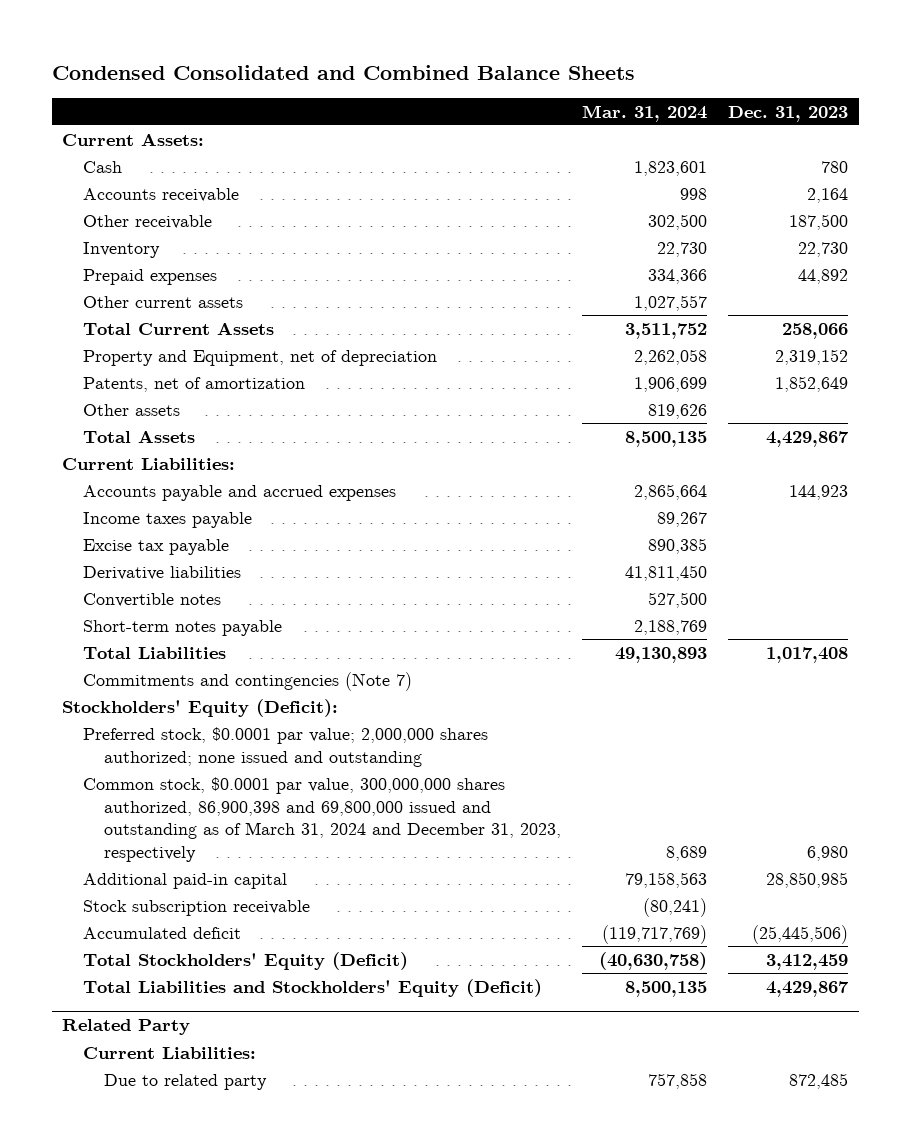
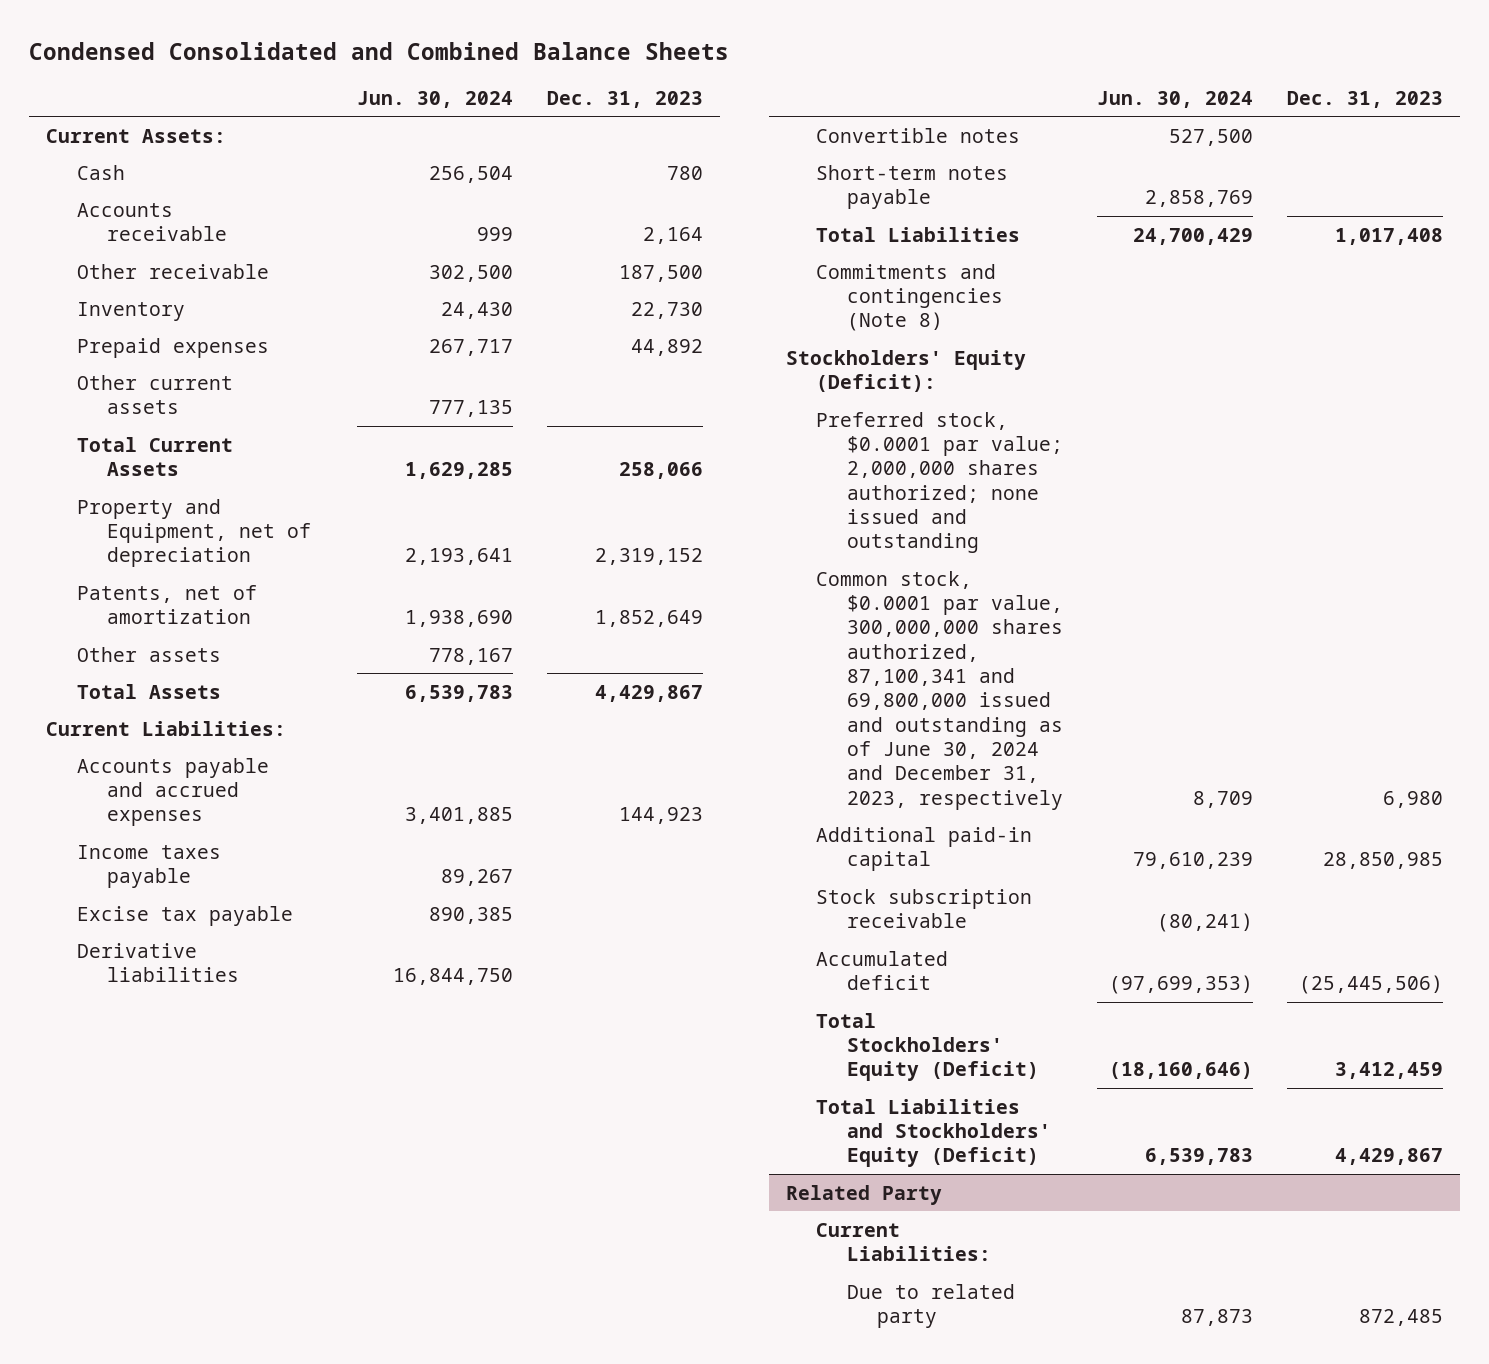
- | Mar. 31, 2024 | Dec. 31, 2023
+ | Jun. 30, 2024 | Dec. 31, 2023
- Commitments and contingencies (Note 7)
+ Commitments and contingencies (Note 8)
- Common stock, $0.0001 par value, 300,000,000 shares authorized, 86,900,398 and 69,800,000 issued and outstanding as of March 31, 2024 and December 31, 2023, respectively | 8,689 | 6,980
+ Common stock, $0.0001 par value, 300,000,000 shares authorized, 87,100,341 and 69,800,000 issued and outstanding as of June 30, 2024 and December 31, 2023, respectively | 8,709 | 6,980

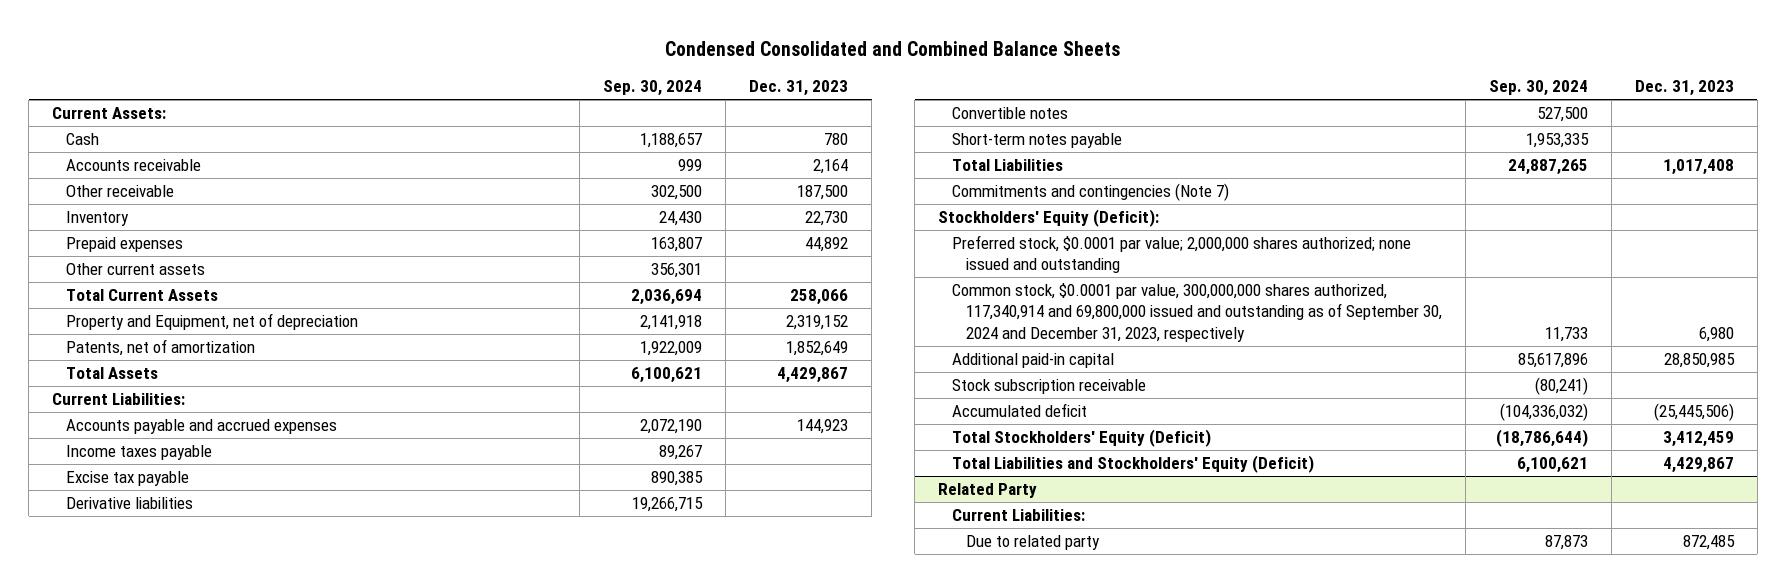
- | Jun. 30, 2024 | Dec. 31, 2023
+ | Sep. 30, 2024 | Dec. 31, 2023
- Other assets | 778,167 |
- Commitments and contingencies (Note 8)
+ Commitments and contingencies (Note 7)
- Common stock, $0.0001 par value, 300,000,000 shares authorized, 87,100,341 and 69,800,000 issued and outstanding as of June 30, 2024 and December 31, 2023, respectively | 8,709 | 6,980
+ Common stock, $0.0001 par value, 300,000,000 shares authorized, 117,340,914 and 69,800,000 issued and outstanding as of September 30, 2024 and December 31, 2023, respectively | 11,733 | 6,980

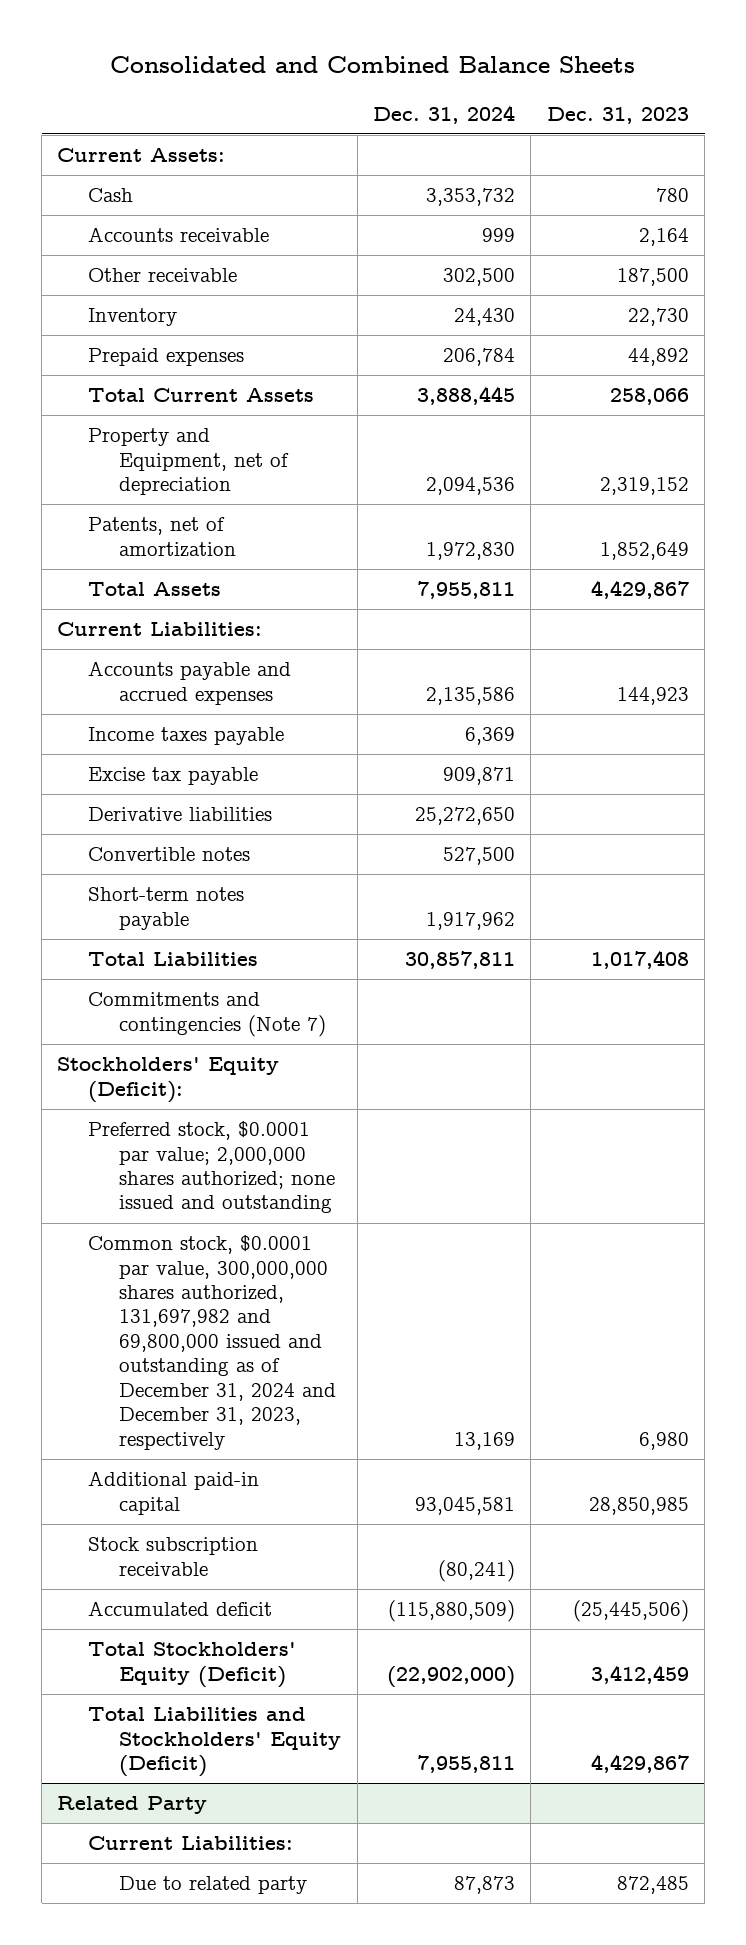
- Condensed Consolidated and Combined Balance Sheets
+ Consolidated and Combined Balance Sheets
- | Sep. 30, 2024 | Dec. 31, 2023
+ | Dec. 31, 2024 | Dec. 31, 2023
- Other current assets | 356,301 |
- Common stock, $0.0001 par value, 300,000,000 shares authorized, 117,340,914 and 69,800,000 issued and outstanding as of September 30, 2024 and December 31, 2023, respectively | 11,733 | 6,980
+ Common stock, $0.0001 par value, 300,000,000 shares authorized, 131,697,982 and 69,800,000 issued and outstanding as of December 31, 2024 and December 31, 2023, respectively | 13,169 | 6,980

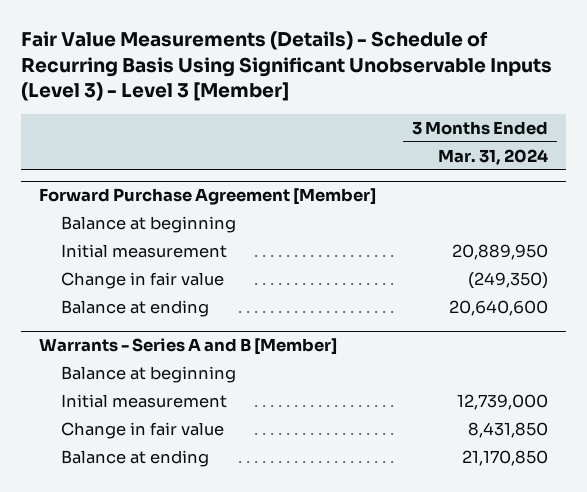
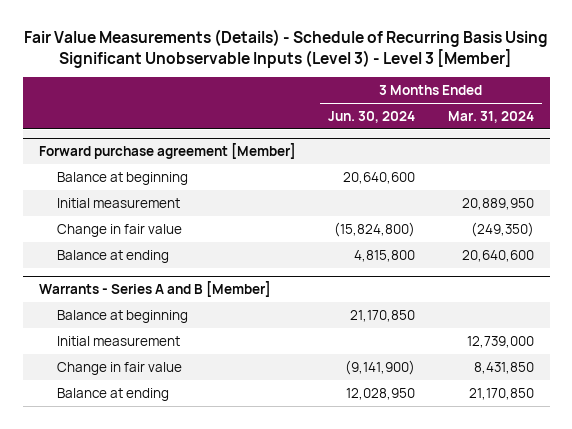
- | 3 Months Ended Mar. 31, 2024
+ | 3 Months Ended Jun. 30, 2024 | 3 Months Ended Mar. 31, 2024
- Forward Purchase Agreement [Member]
+ Forward purchase agreement [Member]

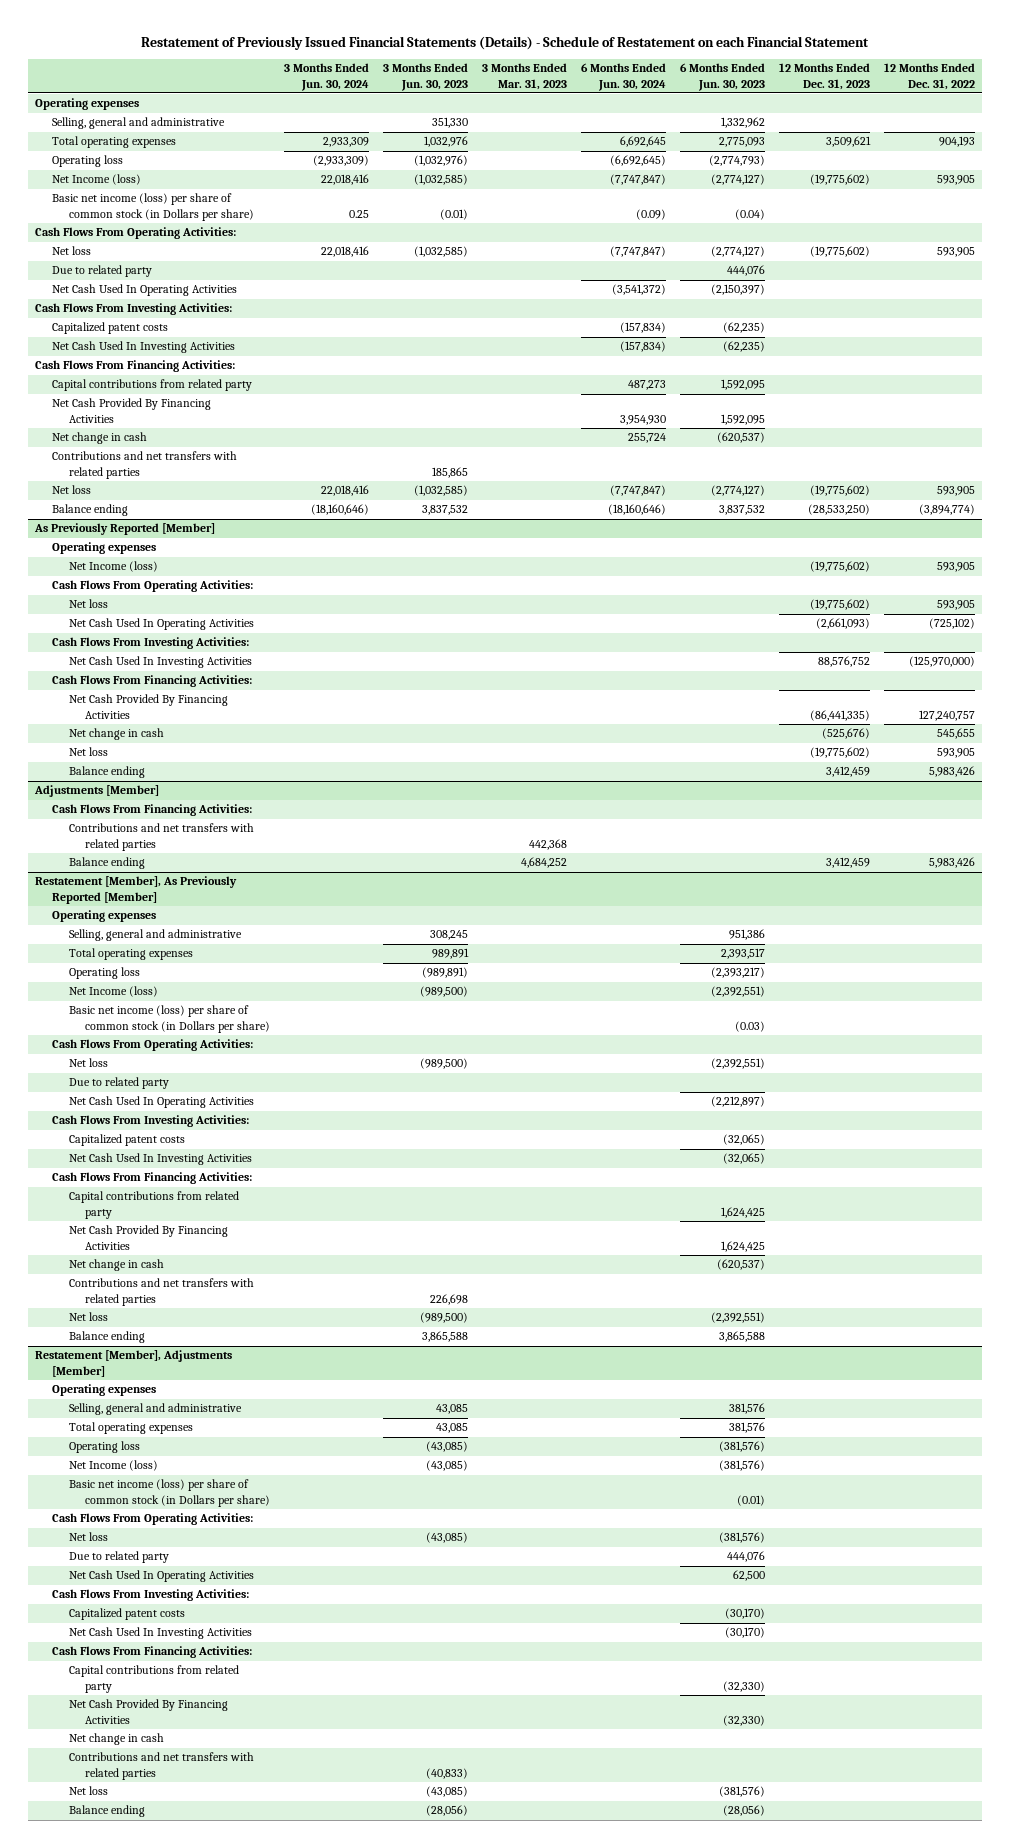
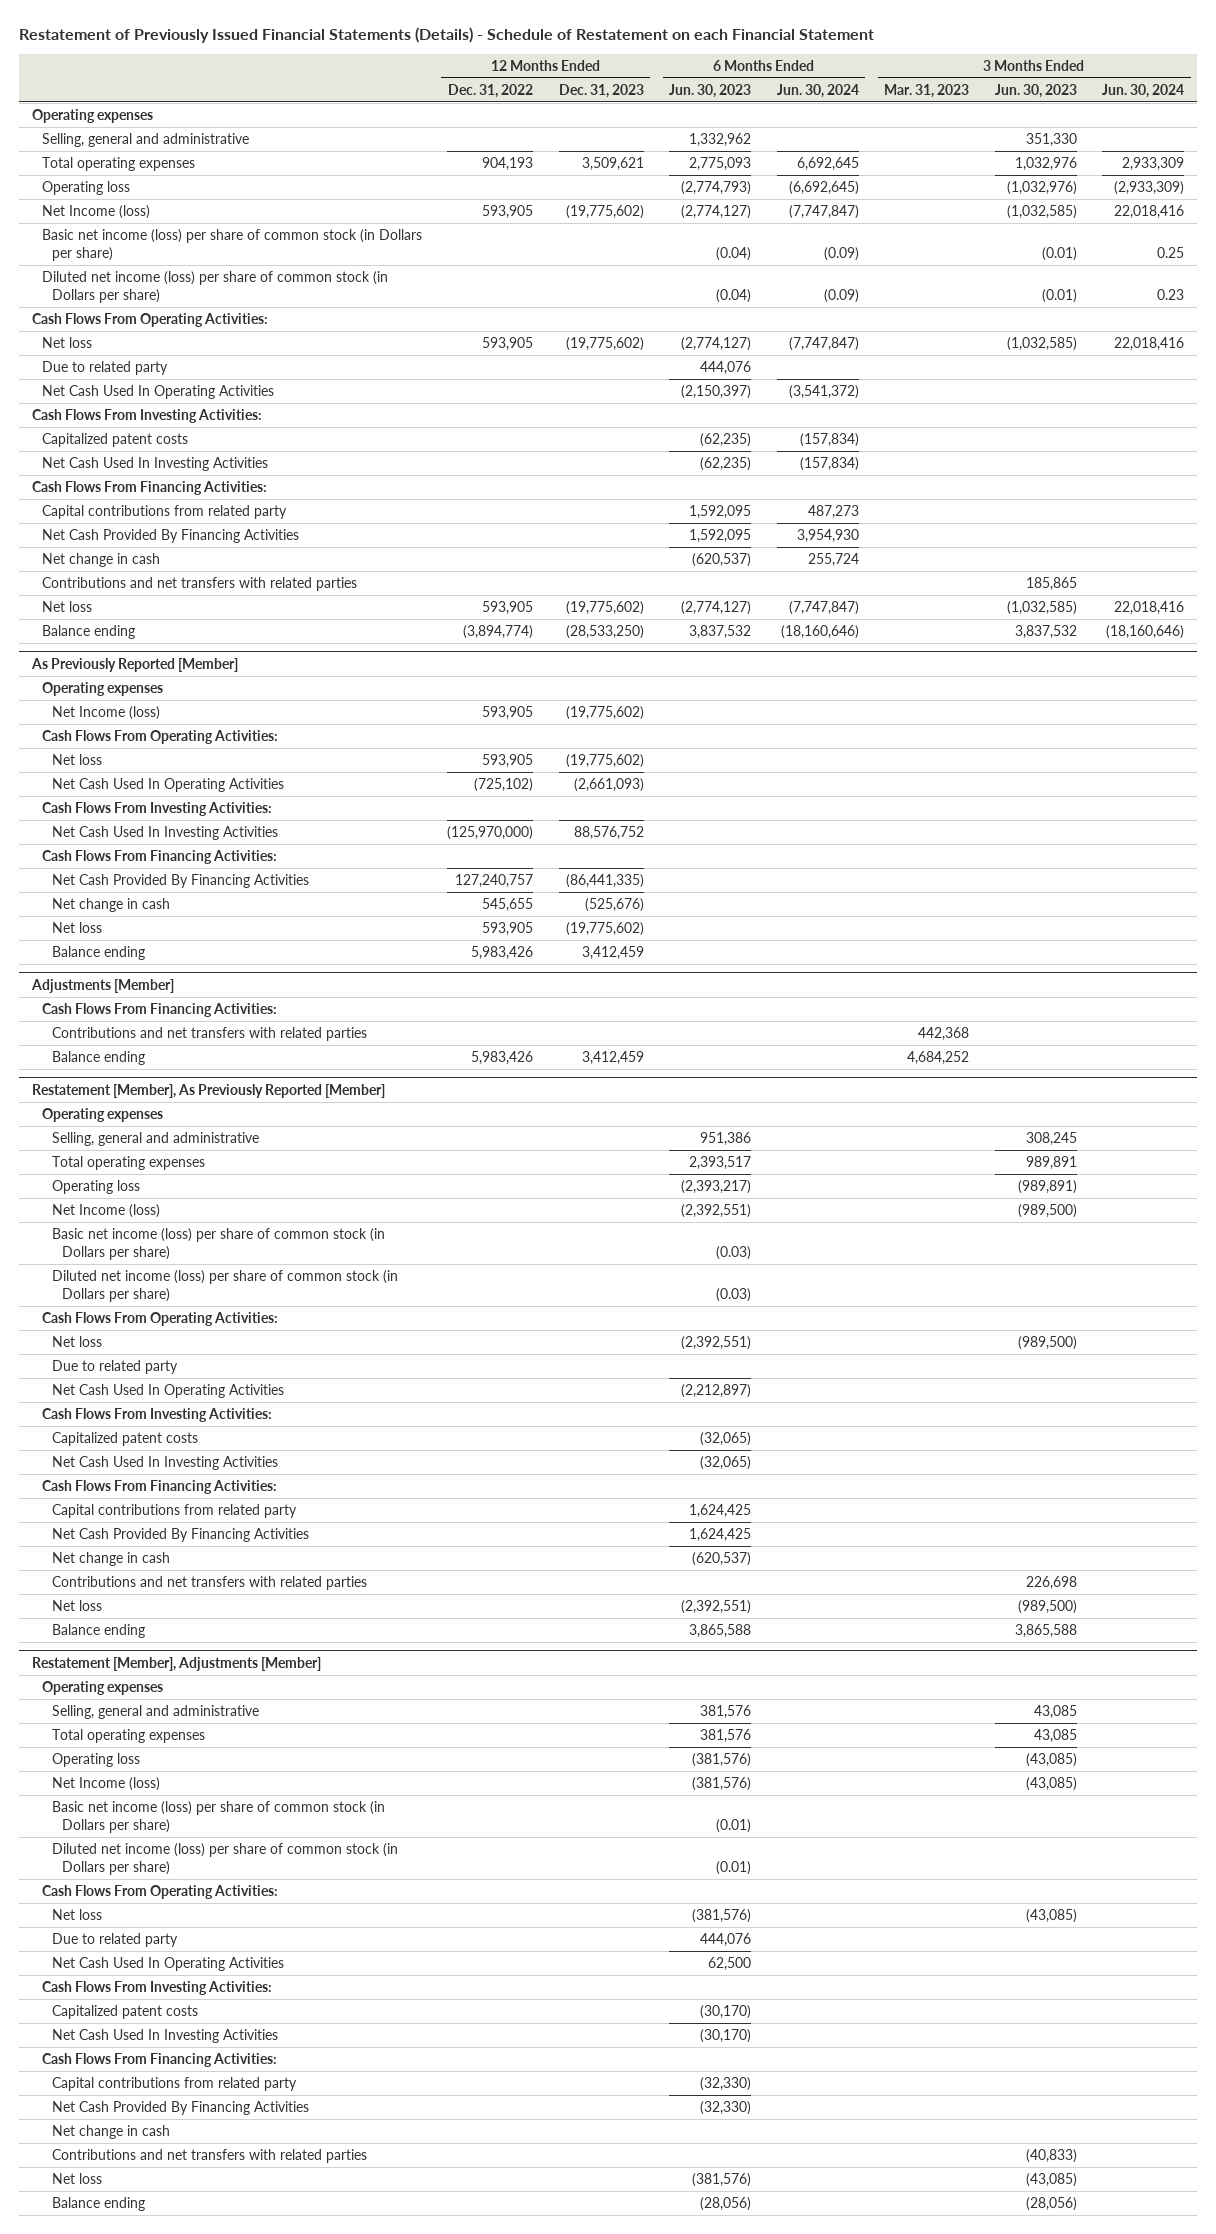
- | 3 Months Ended Jun. 30, 2024 | 3 Months Ended Jun. 30, 2023 | 3 Months Ended Mar. 31, 2023 | 6 Months Ended Jun. 30, 2024 | 6 Months Ended Jun. 30, 2023 | 12 Months Ended Dec. 31, 2023 | 12 Months Ended Dec. 31, 2022
+ | 12 Months Ended Dec. 31, 2022 | 12 Months Ended Dec. 31, 2023 | 6 Months Ended Jun. 30, 2023 | 6 Months Ended Jun. 30, 2024 | 3 Months Ended Mar. 31, 2023 | 3 Months Ended Jun. 30, 2023 | 3 Months Ended Jun. 30, 2024
+ Diluted net income (loss) per share of common stock (in Dollars per share) | | | (0.04) | (0.09) | | (0.01) | 0.23
@ Restatement [Member], As Previously Reported [Member]
+ Diluted net income (loss) per share of common stock (in Dollars per share) | | | (0.03) | | | |
@ Restatement [Member], Adjustments [Member]
+ Diluted net income (loss) per share of common stock (in Dollars per share) | | | (0.01) | | | |

